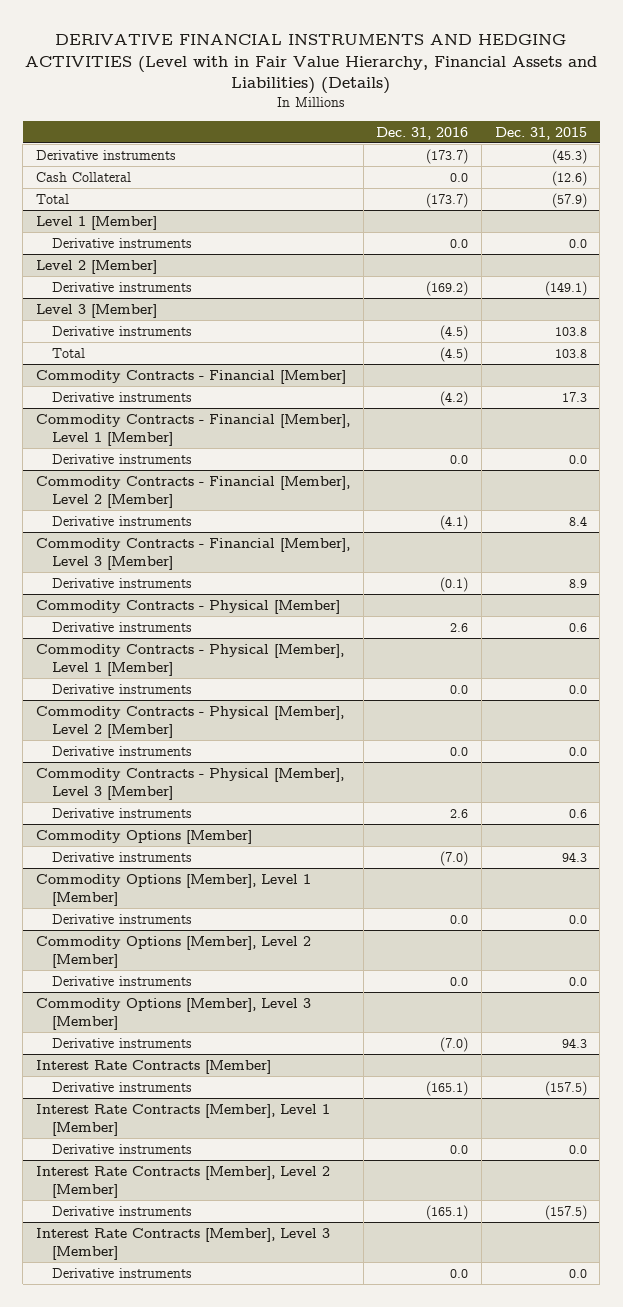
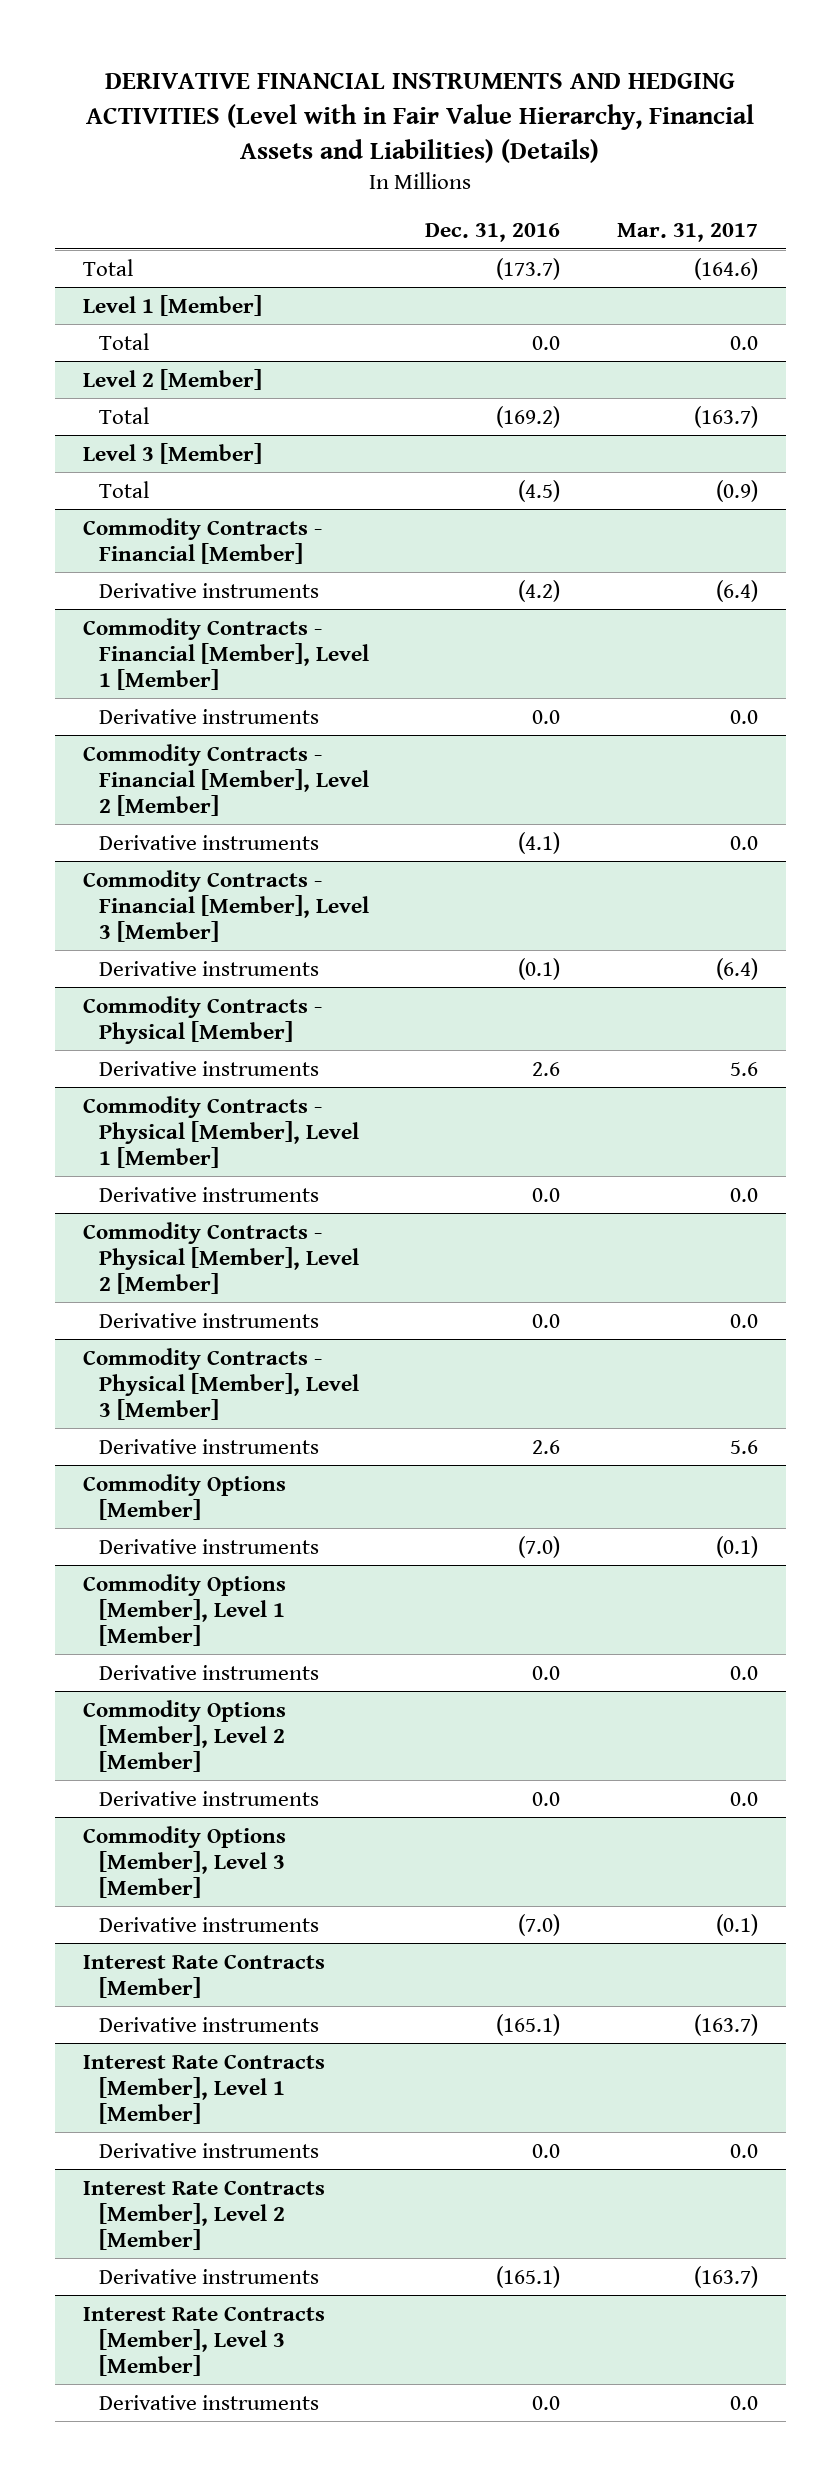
- | Dec. 31, 2016 | Dec. 31, 2015
+ | Dec. 31, 2016 | Mar. 31, 2017
- Derivative instruments | (173.7) | (45.3)
- Cash Collateral | 0.0 | (12.6)
@ Level 1 [Member]
- Derivative instruments | 0.0 | 0.0
+ Total | 0.0 | 0.0
@ Level 2 [Member]
- Derivative instruments | (169.2) | (149.1)
+ Total | (169.2) | (163.7)
@ Level 3 [Member]
- Derivative instruments | (4.5) | 103.8

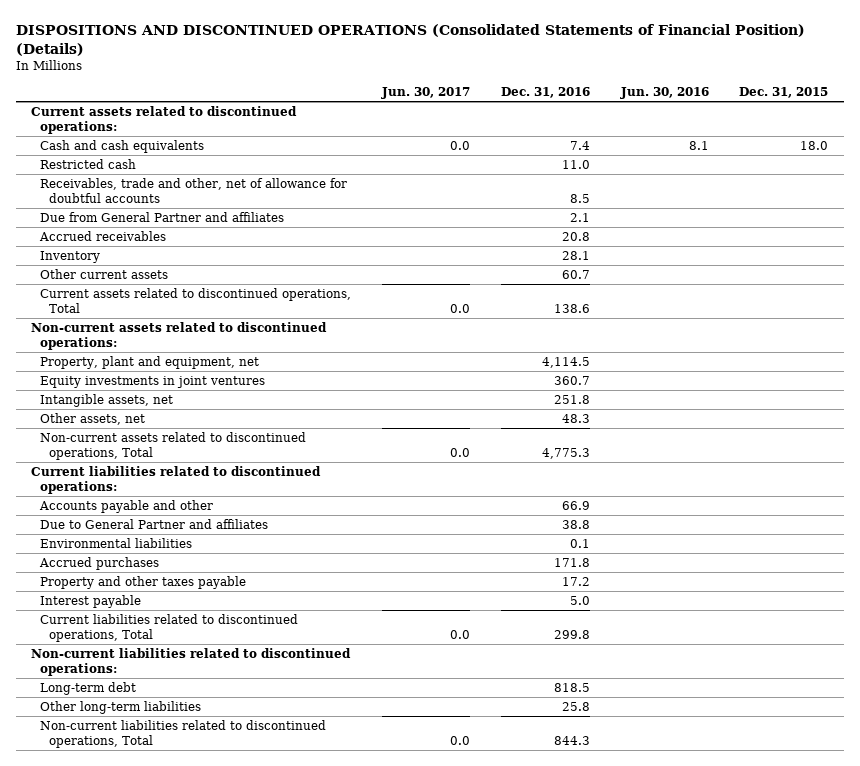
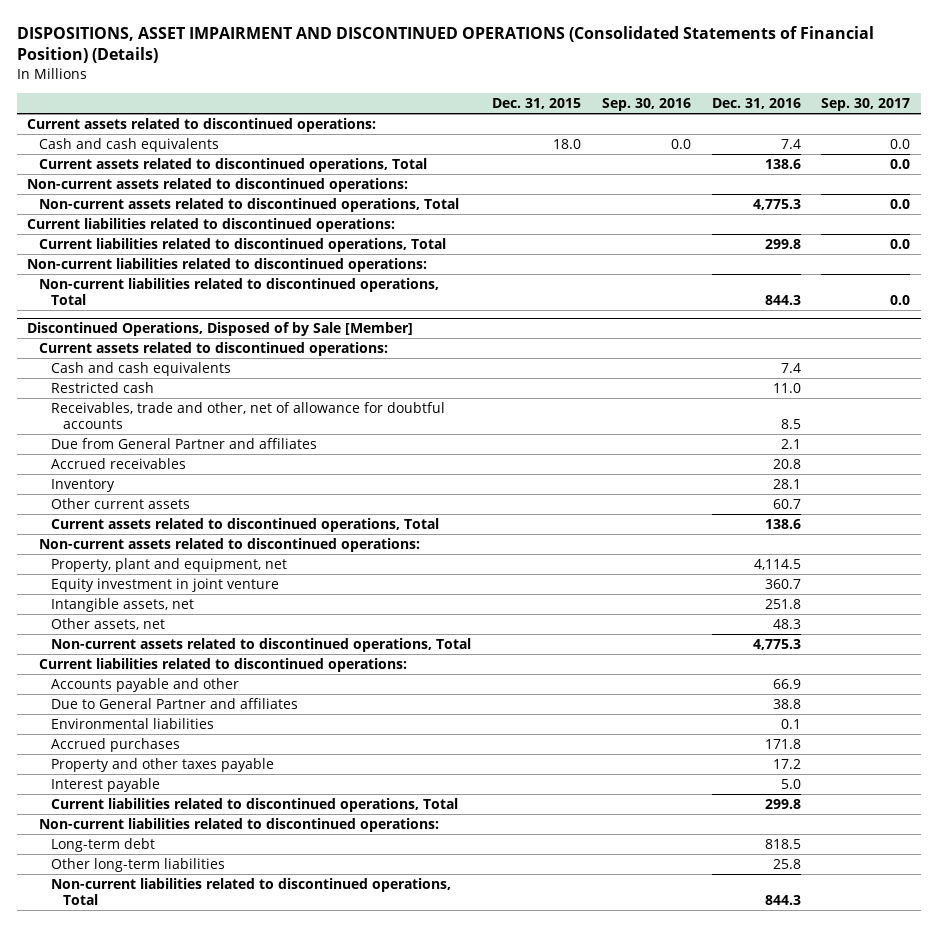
- DISPOSITIONS AND DISCONTINUED OPERATIONS (Consolidated Statements of Financial Position) (Details)
+ DISPOSITIONS, ASSET IMPAIRMENT AND DISCONTINUED OPERATIONS (Consolidated Statements of Financial Position) (Details)
- | Jun. 30, 2017 | Dec. 31, 2016 | Jun. 30, 2016 | Dec. 31, 2015
+ | Dec. 31, 2015 | Sep. 30, 2016 | Dec. 31, 2016 | Sep. 30, 2017
+ Current assets related to discontinued operations, Total | | | 138.6 | 0.0
+ Non-current assets related to discontinued operations:
+ Non-current assets related to discontinued operations, Total | | | 4,775.3 | 0.0
+ Current liabilities related to discontinued operations:
+ Current liabilities related to discontinued operations, Total | | | 299.8 | 0.0
+ Non-current liabilities related to discontinued operations:
+ Non-current liabilities related to discontinued operations, Total | | | 844.3 | 0.0
+ Discontinued Operations, Disposed of by Sale [Member]
+ Current assets related to discontinued operations:
+ Cash and cash equivalents | | | 7.4 |
- Equity investments in joint ventures | | 360.7 | |
+ Equity investment in joint venture | | | 360.7 |

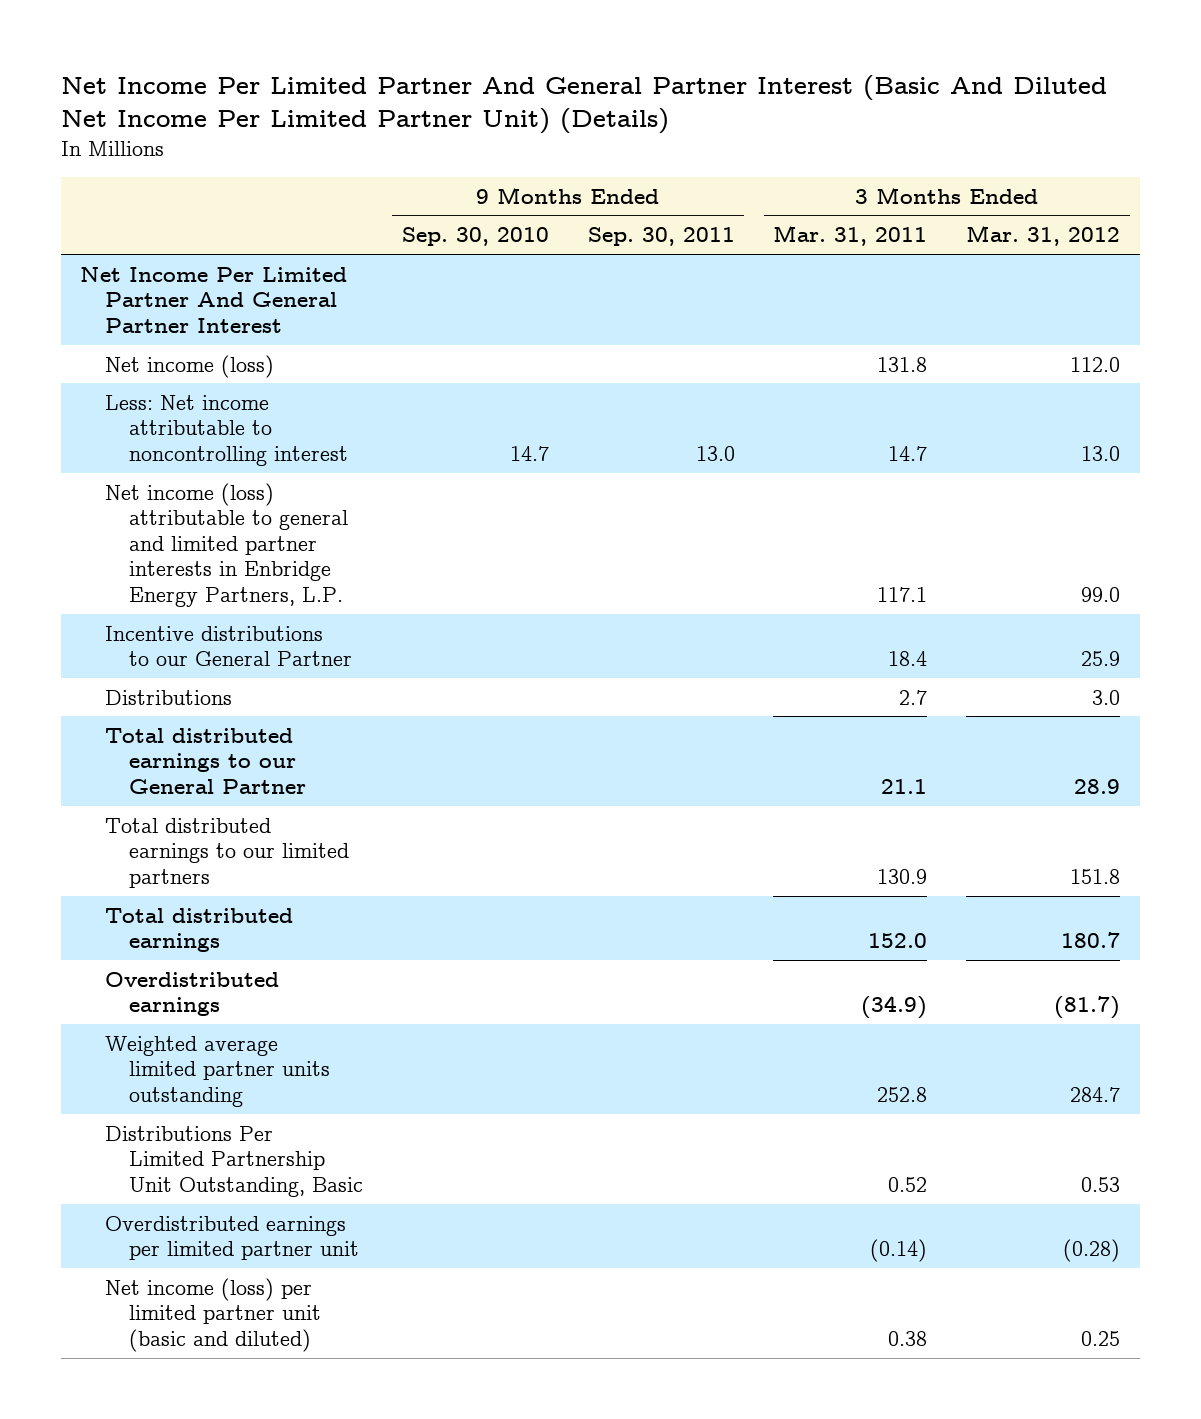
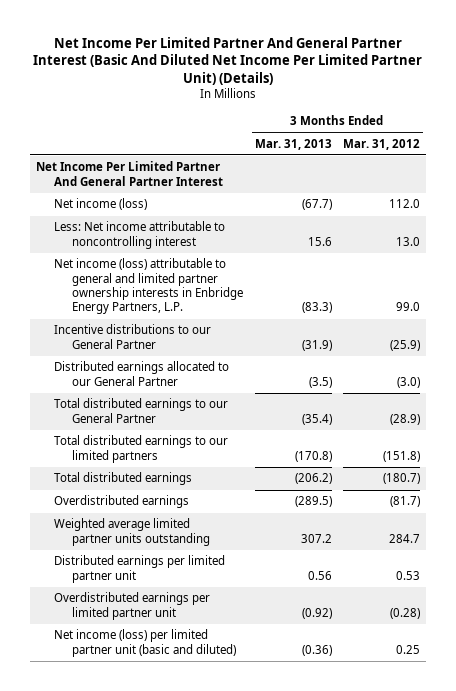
- | 9 Months Ended Sep. 30, 2010 | 9 Months Ended Sep. 30, 2011 | 3 Months Ended Mar. 31, 2011 | 3 Months Ended Mar. 31, 2012
+ | 3 Months Ended Mar. 31, 2013 | 3 Months Ended Mar. 31, 2012
- Net income (loss) attributable to general and limited partner interests in Enbridge Energy Partners, L.P. | | | 117.1 | 99.0
- Incentive distributions to our General Partner | | | 18.4 | 25.9
- Distributions | | | 2.7 | 3.0
- Total distributed earnings to our General Partner | | | 21.1 | 28.9
- Total distributed earnings to our limited partners | | | 130.9 | 151.8
- Total distributed earnings | | | 152.0 | 180.7
+ Net income (loss) attributable to general and limited partner ownership interests in Enbridge Energy Partners, L.P. | (83.3) | 99.0
+ Incentive distributions to our General Partner | (31.9) | (25.9)
+ Distributed earnings allocated to our General Partner | (3.5) | (3.0)
+ Total distributed earnings to our General Partner | (35.4) | (28.9)
+ Total distributed earnings to our limited partners | (170.8) | (151.8)
+ Total distributed earnings | (206.2) | (180.7)
- Distributions Per Limited Partnership Unit Outstanding, Basic | | | 0.52 | 0.53
+ Distributed earnings per limited partner unit | 0.56 | 0.53

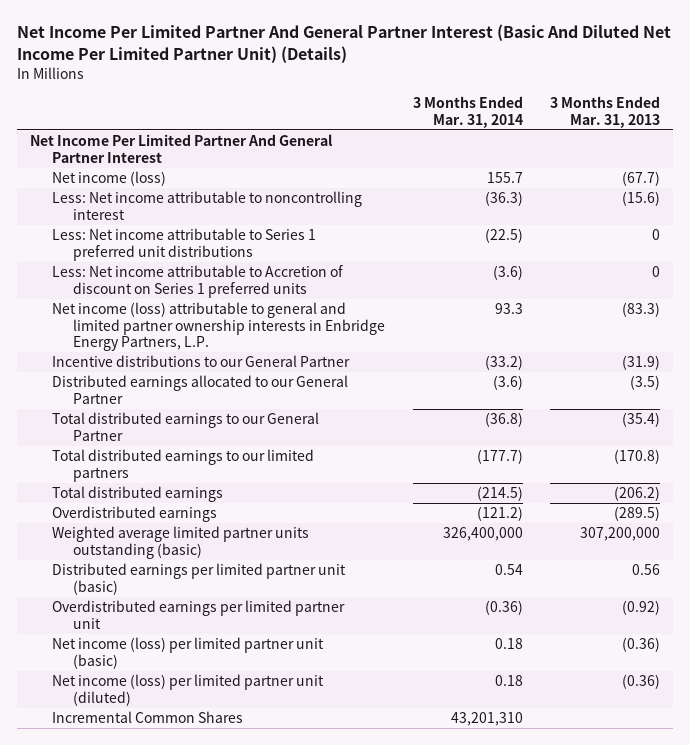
- | 3 Months Ended Mar. 31, 2013 | 3 Months Ended Mar. 31, 2012
+ | 3 Months Ended Mar. 31, 2014 | 3 Months Ended Mar. 31, 2013
- Less: Net income attributable to noncontrolling interest | 15.6 | 13.0
+ Less: Net income attributable to noncontrolling interest | (36.3) | (15.6)
+ Less: Net income attributable to Series 1 preferred unit distributions | (22.5) | 0
+ Less: Net income attributable to Accretion of discount on Series 1 preferred units | (3.6) | 0
- Weighted average limited partner units outstanding | 307.2 | 284.7
- Distributed earnings per limited partner unit | 0.56 | 0.53
+ Weighted average limited partner units outstanding (basic) | 326,400,000 | 307,200,000
+ Distributed earnings per limited partner unit (basic) | 0.54 | 0.56
- Net income (loss) per limited partner unit (basic and diluted) | (0.36) | 0.25
+ Net income (loss) per limited partner unit (basic) | 0.18 | (0.36)
+ Net income (loss) per limited partner unit (diluted) | 0.18 | (0.36)
+ Incremental Common Shares | 43,201,310 |

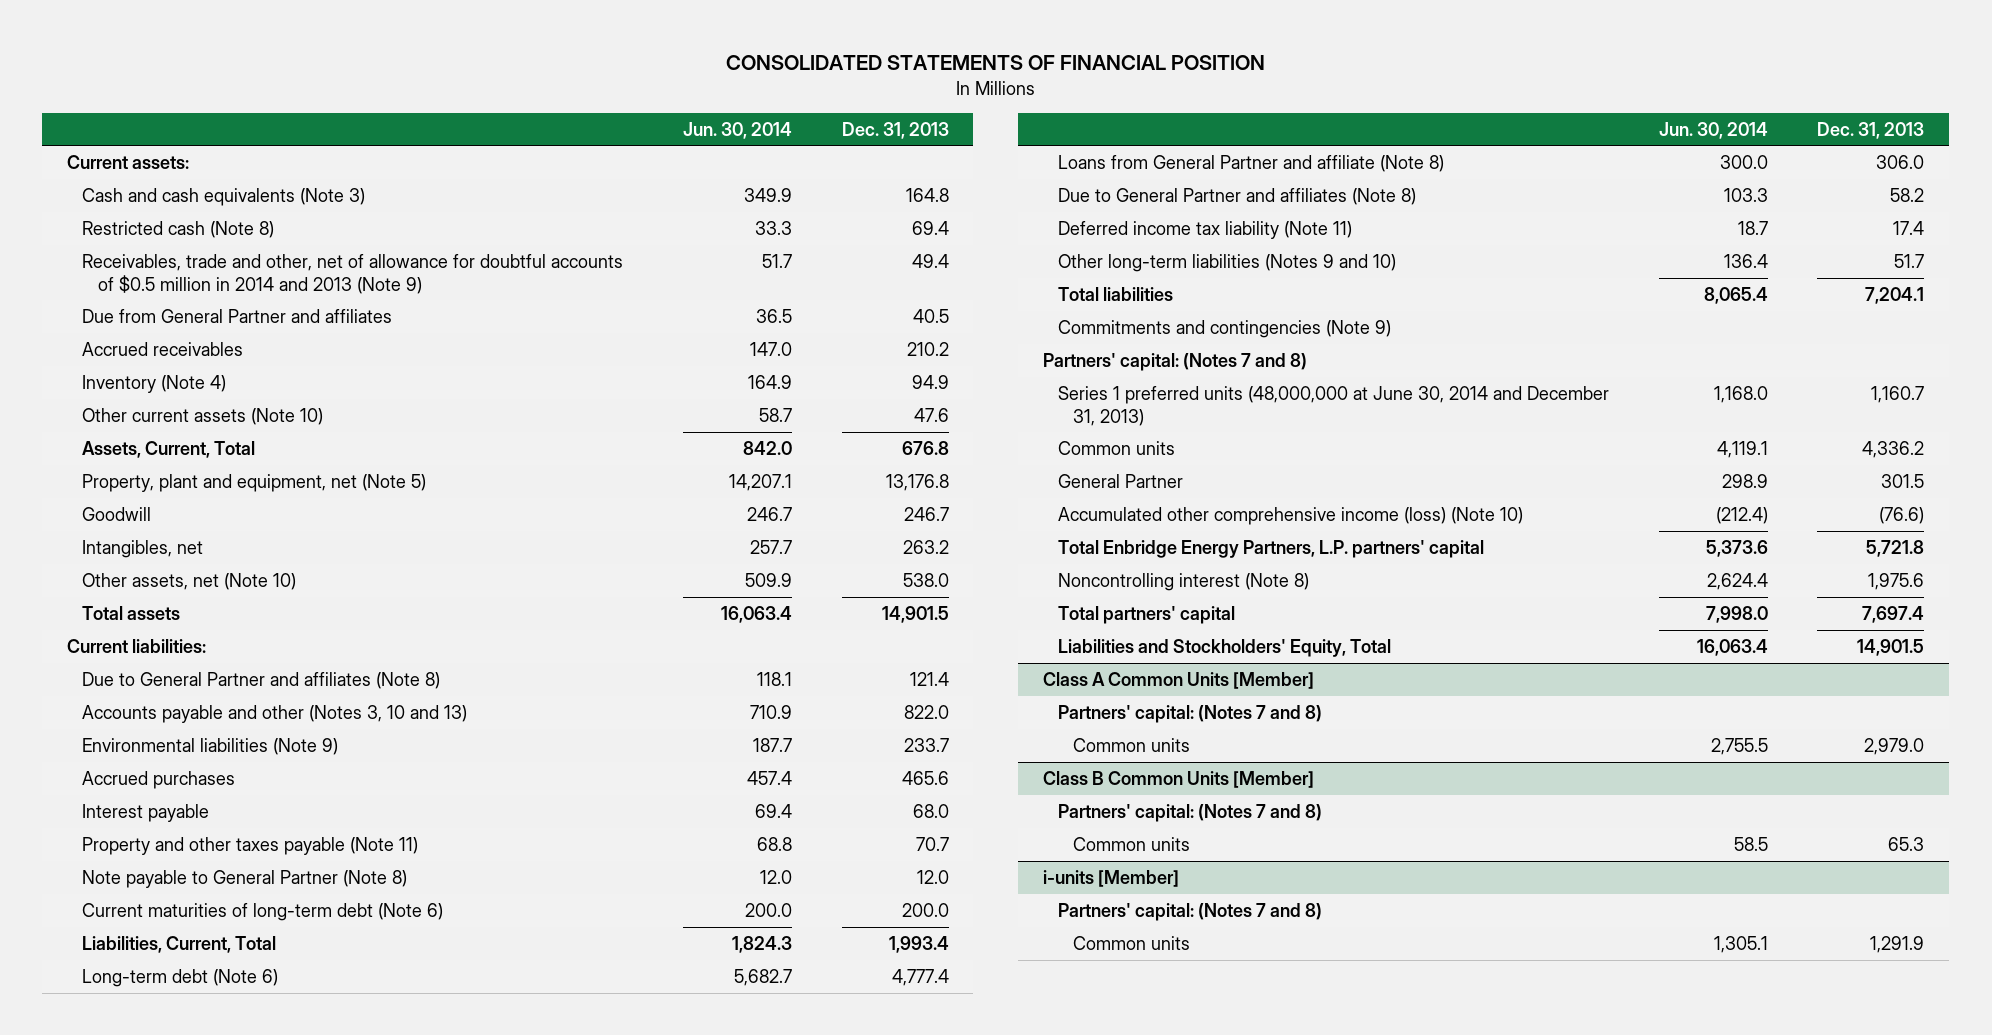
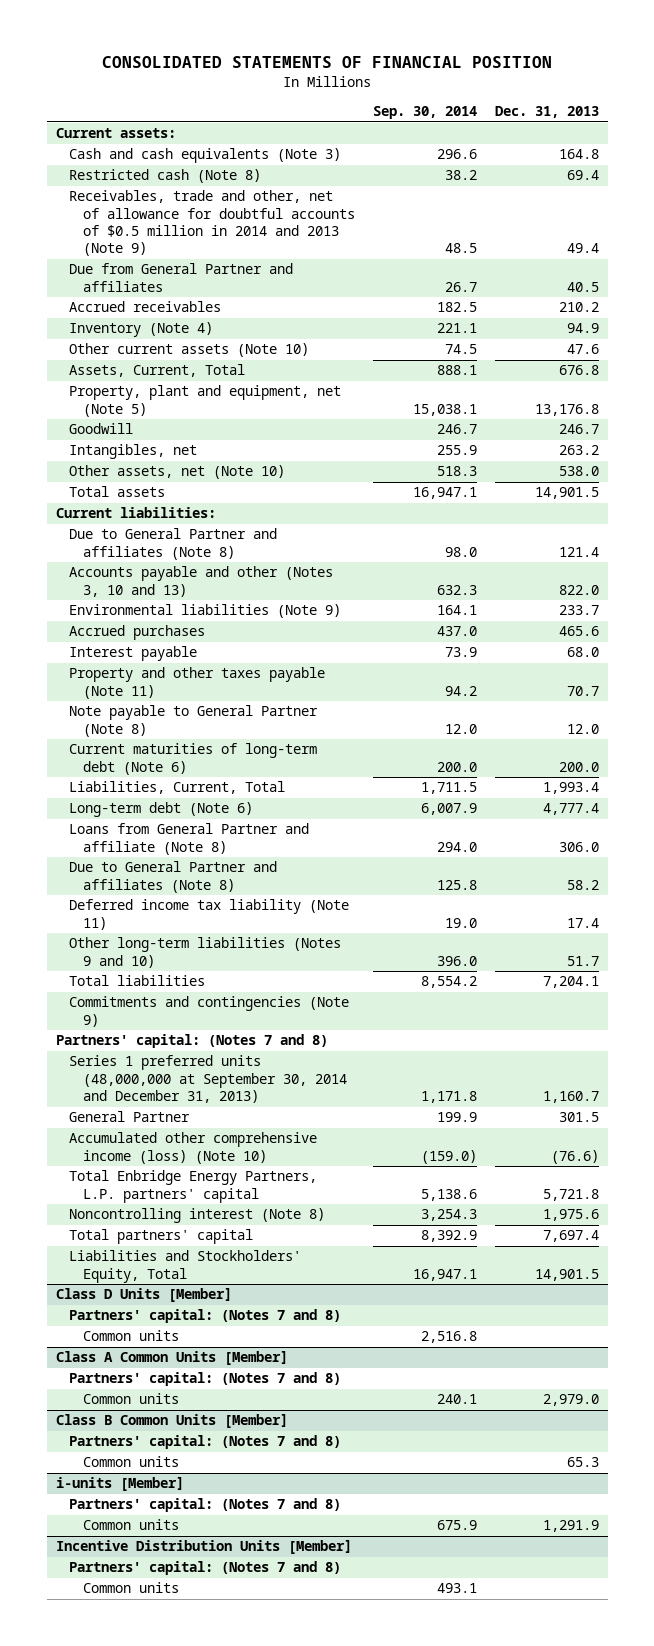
- | Jun. 30, 2014 | Dec. 31, 2013
+ | Sep. 30, 2014 | Dec. 31, 2013
- Series 1 preferred units (48,000,000 at June 30, 2014 and December 31, 2013) | 1,168.0 | 1,160.7
- Common units | 4,119.1 | 4,336.2
+ Series 1 preferred units (48,000,000 at September 30, 2014 and December 31, 2013) | 1,171.8 | 1,160.7
+ Class D Units [Member]
+ Partners' capital: (Notes 7 and 8)
+ Common units | 2,516.8 |
+ Incentive Distribution Units [Member]
+ Partners' capital: (Notes 7 and 8)
+ Common units | 493.1 |

